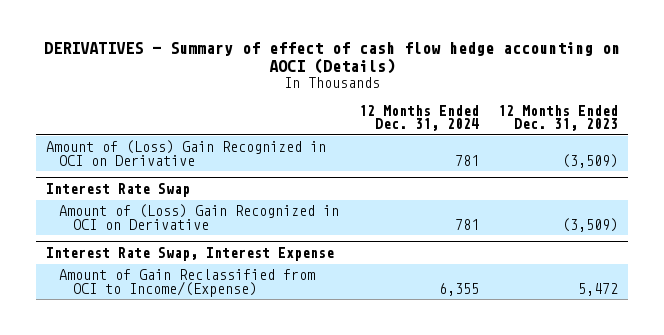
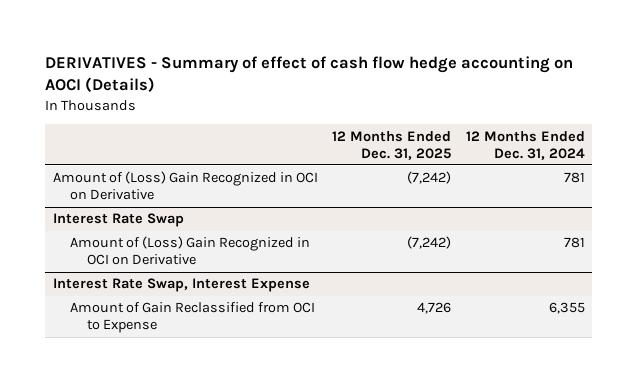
- | 12 Months Ended Dec. 31, 2024 | 12 Months Ended Dec. 31, 2023
+ | 12 Months Ended Dec. 31, 2025 | 12 Months Ended Dec. 31, 2024
@ Interest Rate Swap, Interest Expense
- Amount of Gain Reclassified from OCI to Income/(Expense) | 6,355 | 5,472
+ Amount of Gain Reclassified from OCI to Expense | 4,726 | 6,355

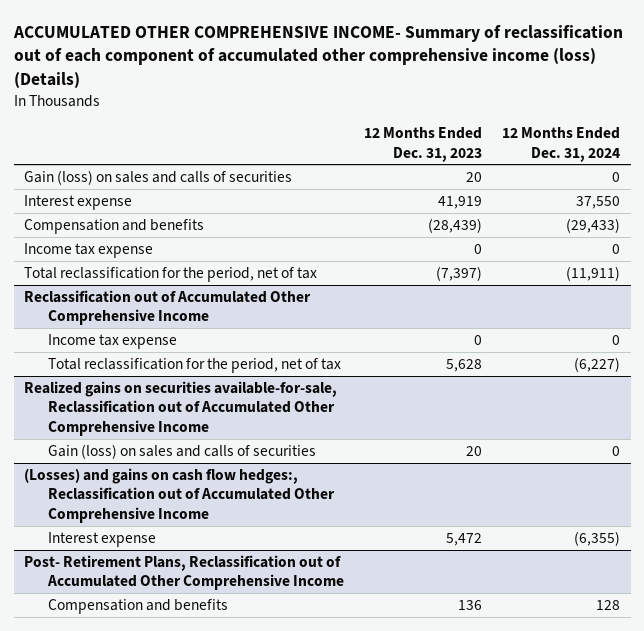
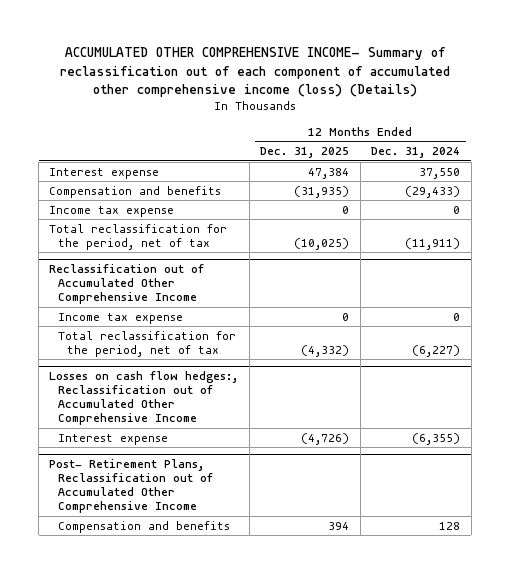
- | 12 Months Ended Dec. 31, 2023 | 12 Months Ended Dec. 31, 2024
+ | 12 Months Ended Dec. 31, 2025 | 12 Months Ended Dec. 31, 2024
- Gain (loss) on sales and calls of securities | 20 | 0
- Realized gains on securities available-for-sale, Reclassification out of Accumulated Other Comprehensive Income
- Gain (loss) on sales and calls of securities | 20 | 0
- (Losses) and gains on cash flow hedges:, Reclassification out of Accumulated Other Comprehensive Income
+ Losses on cash flow hedges:, Reclassification out of Accumulated Other Comprehensive Income

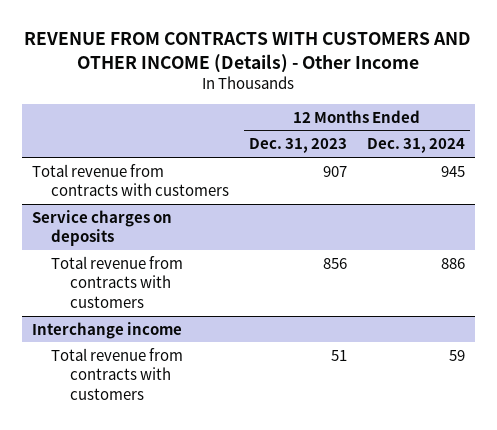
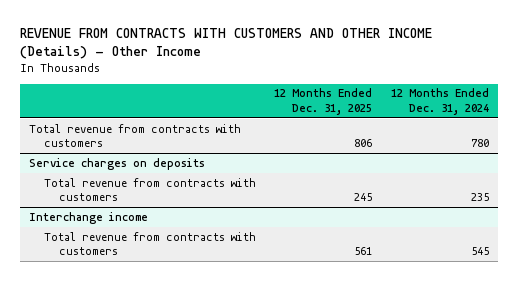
- | 12 Months Ended Dec. 31, 2023 | 12 Months Ended Dec. 31, 2024
+ | 12 Months Ended Dec. 31, 2025 | 12 Months Ended Dec. 31, 2024
- Total revenue from contracts with customers | 907 | 945
+ Total revenue from contracts with customers | 806 | 780
@ Service charges on deposits
- Total revenue from contracts with customers | 856 | 886
+ Total revenue from contracts with customers | 245 | 235
@ Interchange income
- Total revenue from contracts with customers | 51 | 59
+ Total revenue from contracts with customers | 561 | 545

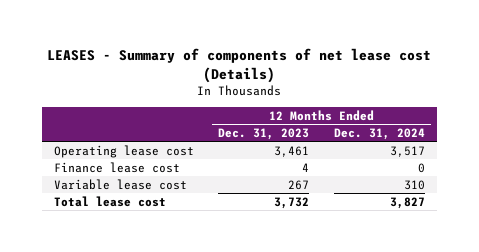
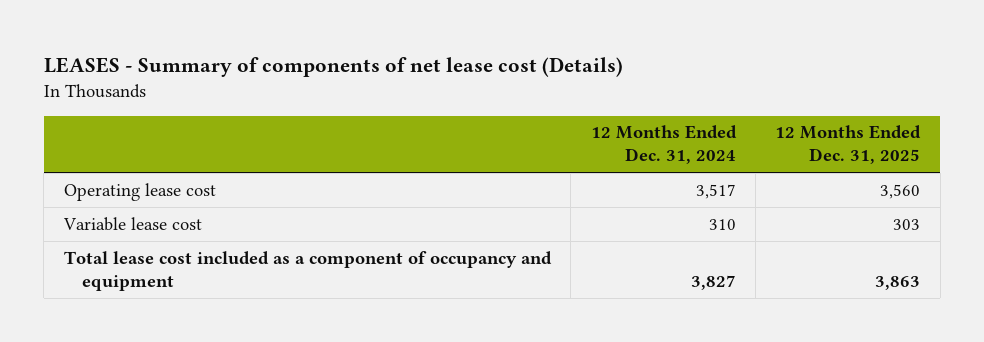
- | 12 Months Ended Dec. 31, 2023 | 12 Months Ended Dec. 31, 2024
+ | 12 Months Ended Dec. 31, 2024 | 12 Months Ended Dec. 31, 2025
- Finance lease cost | 4 | 0
- Total lease cost | 3,732 | 3,827
+ Total lease cost included as a component of occupancy and equipment | 3,827 | 3,863

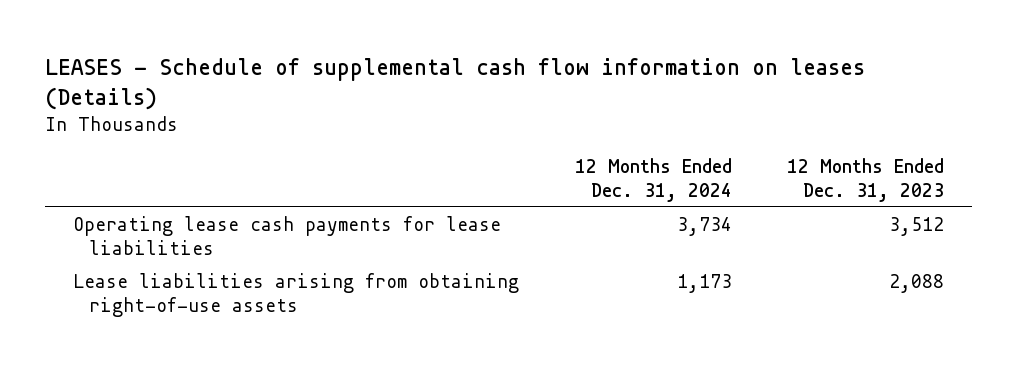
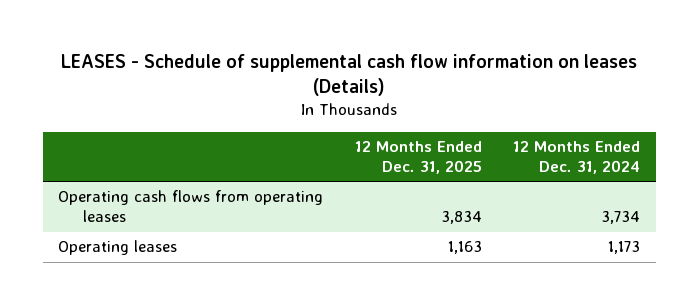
- | 12 Months Ended Dec. 31, 2024 | 12 Months Ended Dec. 31, 2023
+ | 12 Months Ended Dec. 31, 2025 | 12 Months Ended Dec. 31, 2024
- Operating lease cash payments for lease liabilities | 3,734 | 3,512
- Lease liabilities arising from obtaining right-of-use assets | 1,173 | 2,088
+ Operating cash flows from operating leases | 3,834 | 3,734
+ Operating leases | 1,163 | 1,173

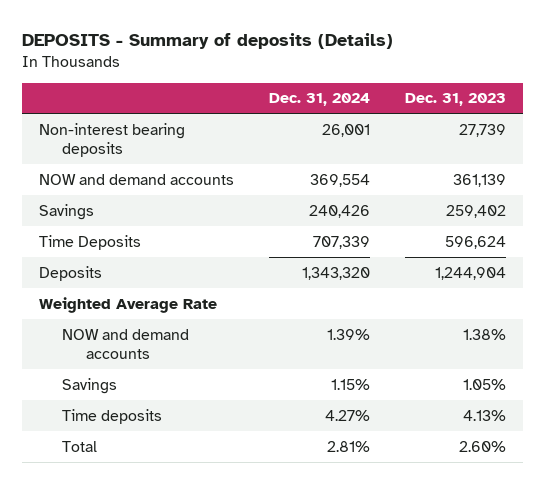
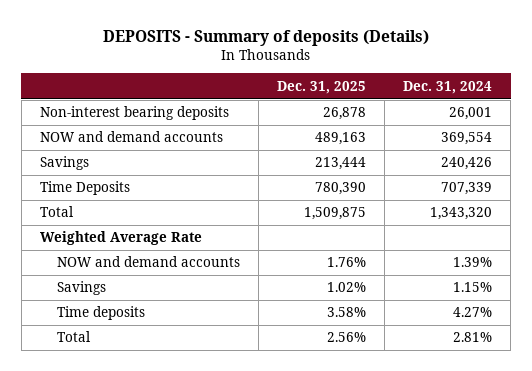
- | Dec. 31, 2024 | Dec. 31, 2023
+ | Dec. 31, 2025 | Dec. 31, 2024
- Deposits | 1,343,320 | 1,244,904
+ Total | 1,509,875 | 1,343,320

